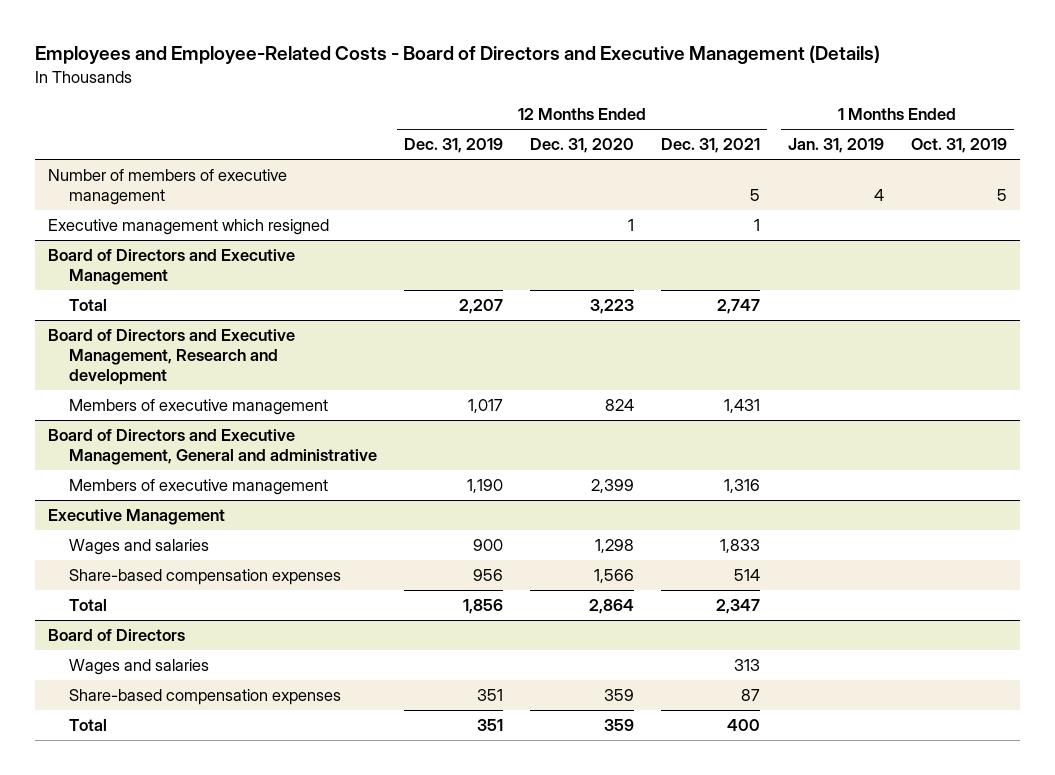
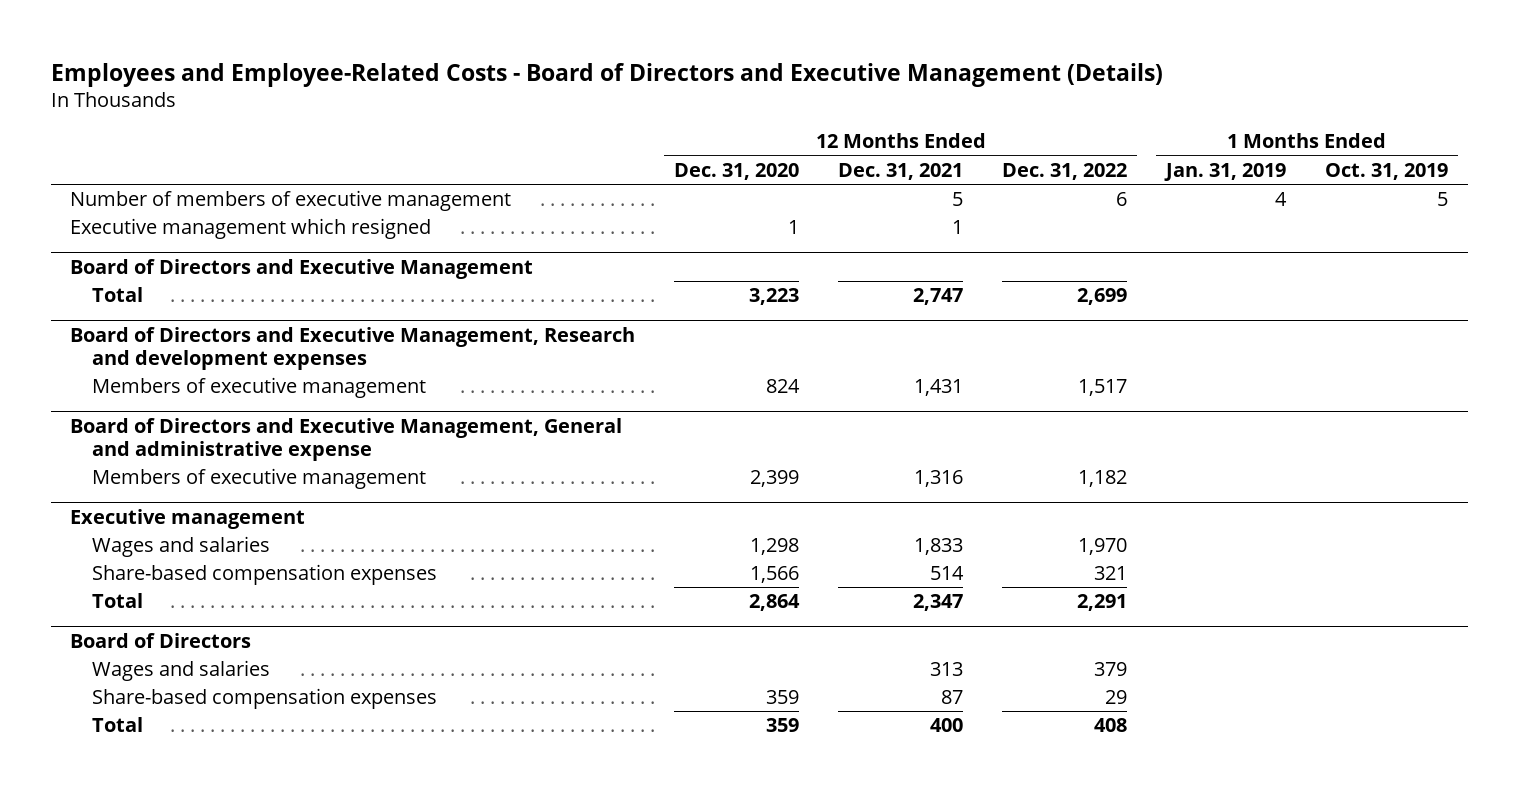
- | 12 Months Ended Dec. 31, 2019 | 12 Months Ended Dec. 31, 2020 | 12 Months Ended Dec. 31, 2021 | 1 Months Ended Jan. 31, 2019 | 1 Months Ended Oct. 31, 2019
+ | 12 Months Ended Dec. 31, 2020 | 12 Months Ended Dec. 31, 2021 | 12 Months Ended Dec. 31, 2022 | 1 Months Ended Jan. 31, 2019 | 1 Months Ended Oct. 31, 2019
- Board of Directors and Executive Management, Research and development
+ Board of Directors and Executive Management, Research and development expenses
- Board of Directors and Executive Management, General and administrative
+ Board of Directors and Executive Management, General and administrative expense
- Executive Management
+ Executive management

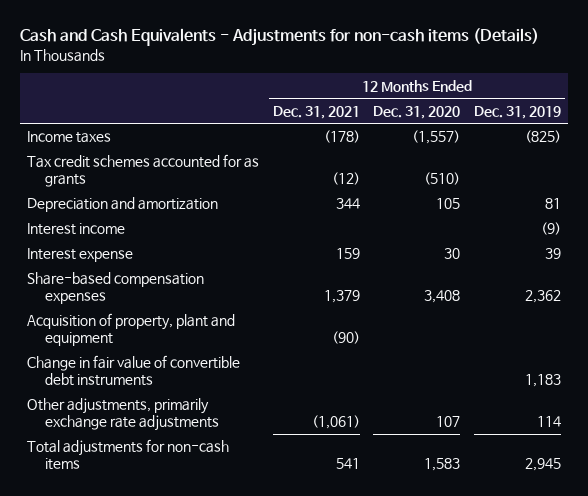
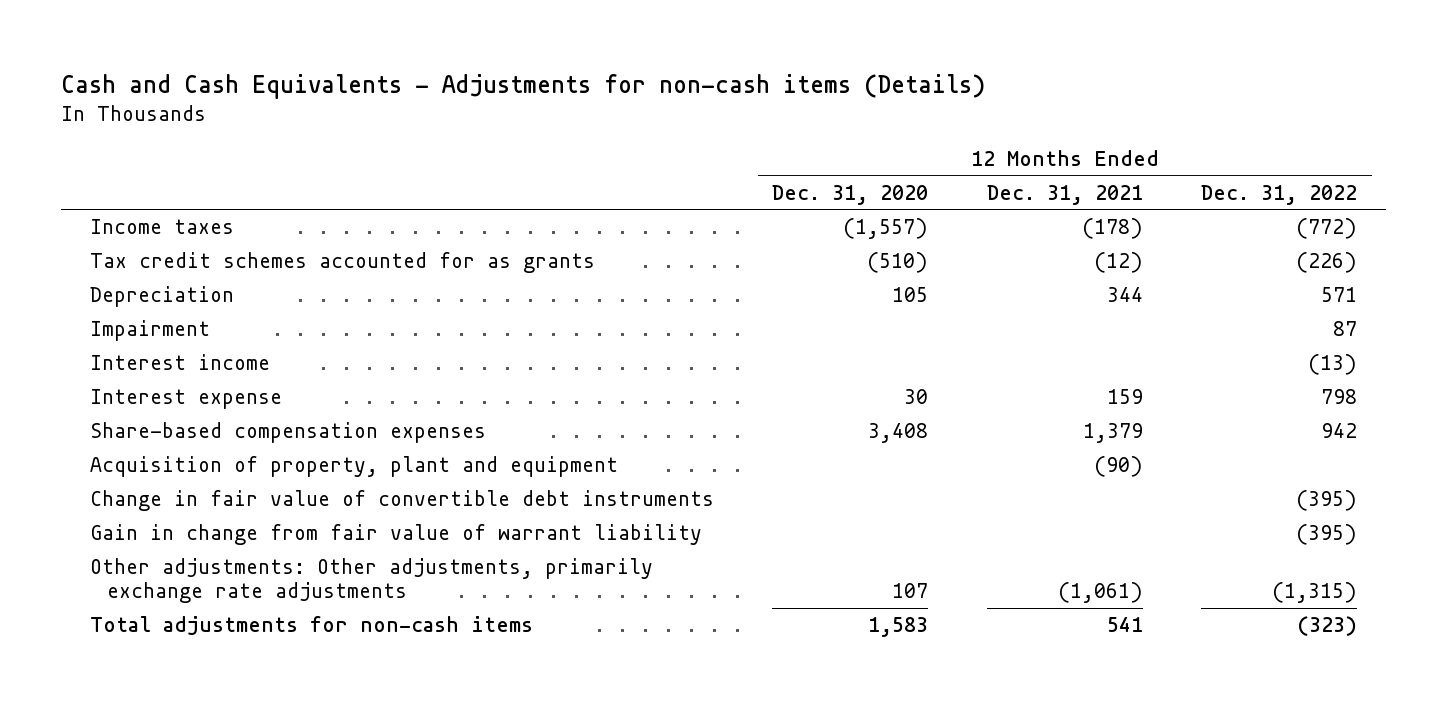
- | 12 Months Ended Dec. 31, 2021 | 12 Months Ended Dec. 31, 2020 | 12 Months Ended Dec. 31, 2019
+ | 12 Months Ended Dec. 31, 2020 | 12 Months Ended Dec. 31, 2021 | 12 Months Ended Dec. 31, 2022
- Depreciation and amortization | 344 | 105 | 81
+ Depreciation | 105 | 344 | 571
+ Impairment | | | 87
- Other adjustments, primarily exchange rate adjustments | (1,061) | 107 | 114
+ Gain in change from fair value of warrant liability | | | (395)
+ Other adjustments: Other adjustments, primarily exchange rate adjustments | 107 | (1,061) | (1,315)

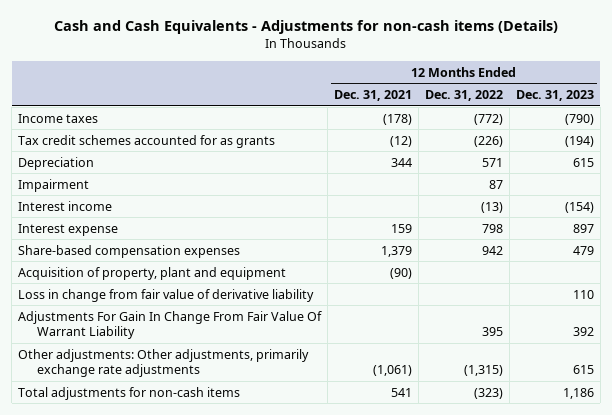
- | 12 Months Ended Dec. 31, 2020 | 12 Months Ended Dec. 31, 2021 | 12 Months Ended Dec. 31, 2022
+ | 12 Months Ended Dec. 31, 2021 | 12 Months Ended Dec. 31, 2022 | 12 Months Ended Dec. 31, 2023
- Change in fair value of convertible debt instruments | | | (395)
- Gain in change from fair value of warrant liability | | | (395)
+ Loss in change from fair value of derivative liability | | | 110
+ Adjustments For Gain In Change From Fair Value Of Warrant Liability | | 395 | 392

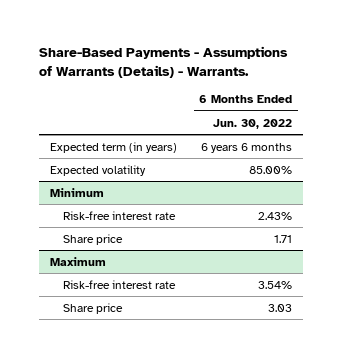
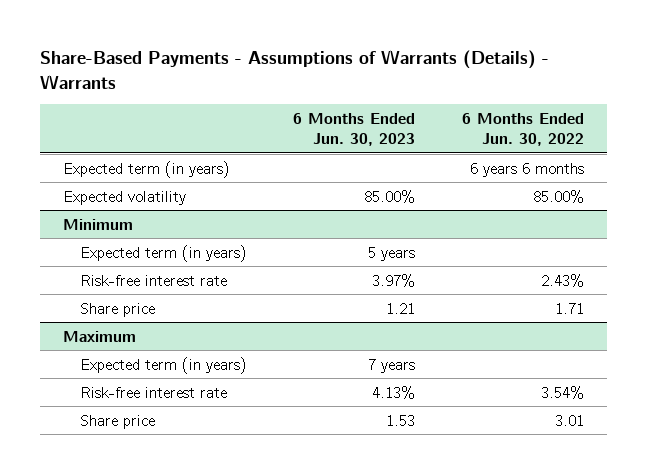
- Share-Based Payments - Assumptions of Warrants (Details) - Warrants.
+ Share-Based Payments - Assumptions of Warrants (Details) - Warrants
- | 6 Months Ended Jun. 30, 2022
+ | 6 Months Ended Jun. 30, 2023 | 6 Months Ended Jun. 30, 2022
@ Minimum
+ Expected term (in years) | 5 years |
@ Maximum
+ Expected term (in years) | 7 years |
- Share price | 3.03
+ Share price | 1.53 | 3.01

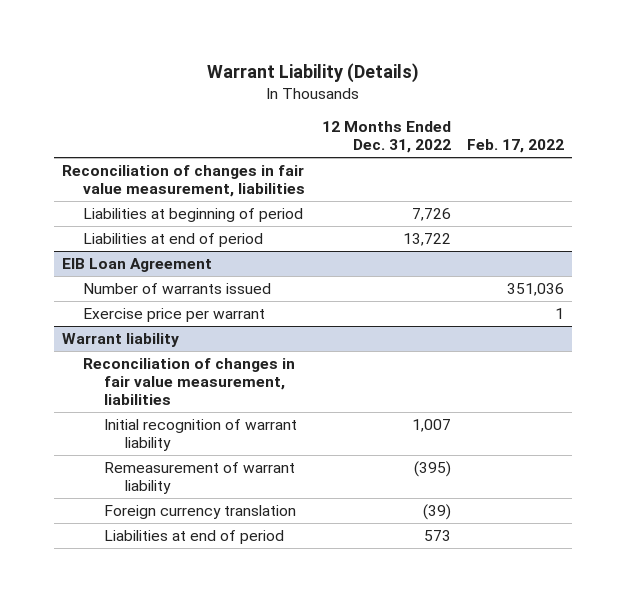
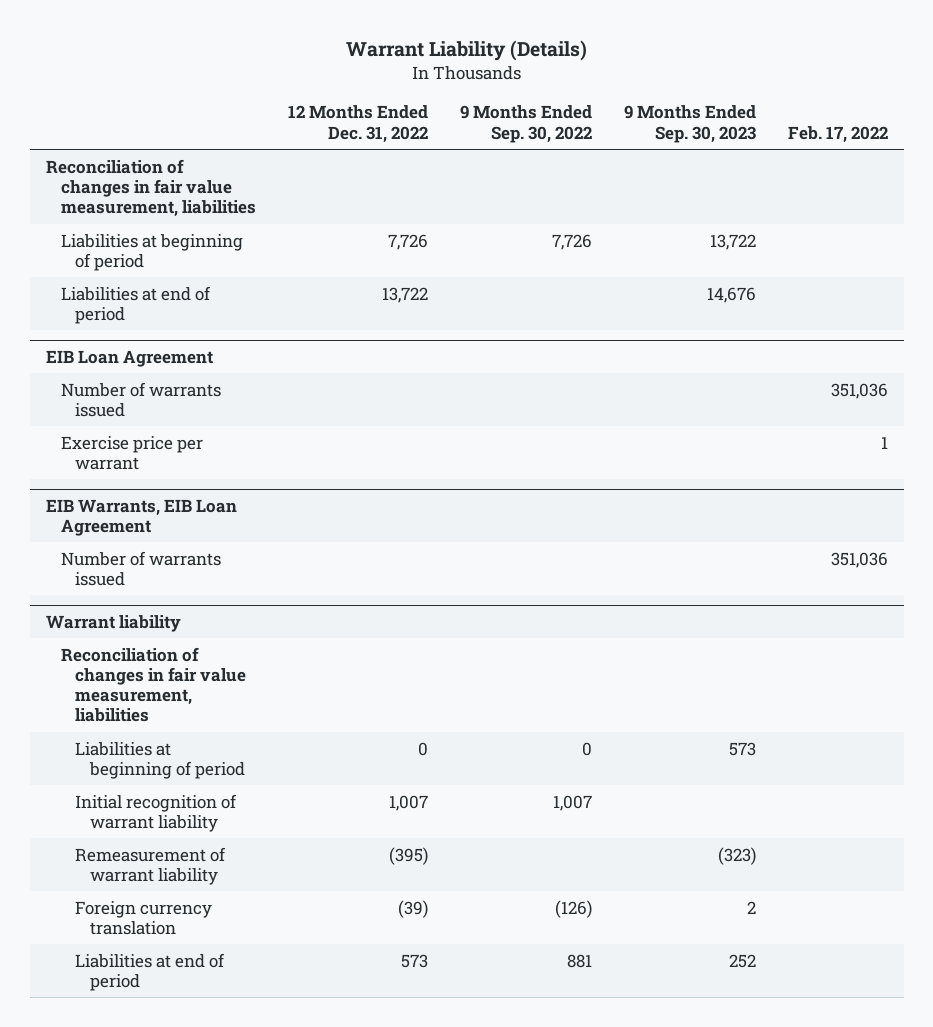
- | 12 Months Ended Dec. 31, 2022 | Feb. 17, 2022
+ | 12 Months Ended Dec. 31, 2022 | 9 Months Ended Sep. 30, 2022 | 9 Months Ended Sep. 30, 2023 | Feb. 17, 2022
+ EIB Warrants, EIB Loan Agreement
+ Number of warrants issued | | | | 351,036
@ Warrant liability
+ Liabilities at beginning of period | 0 | 0 | 573 |

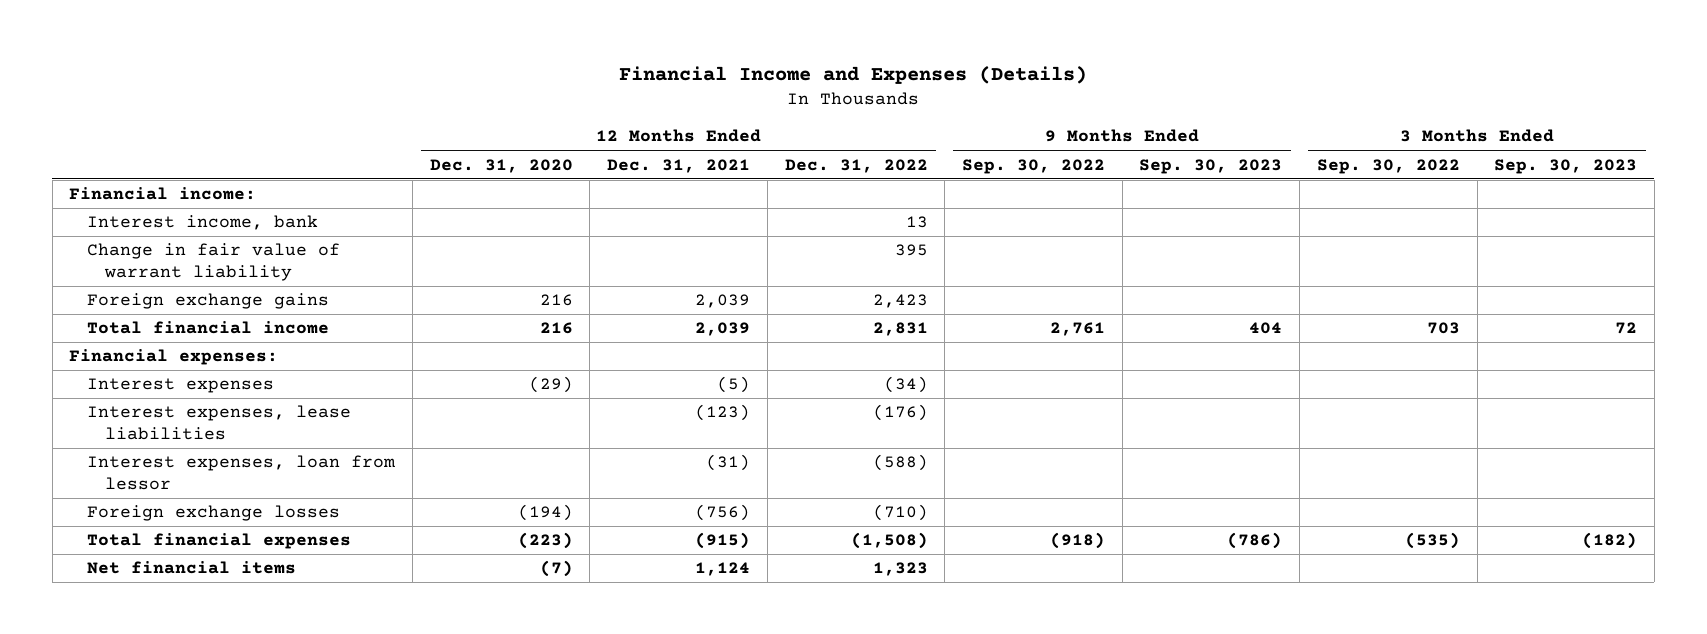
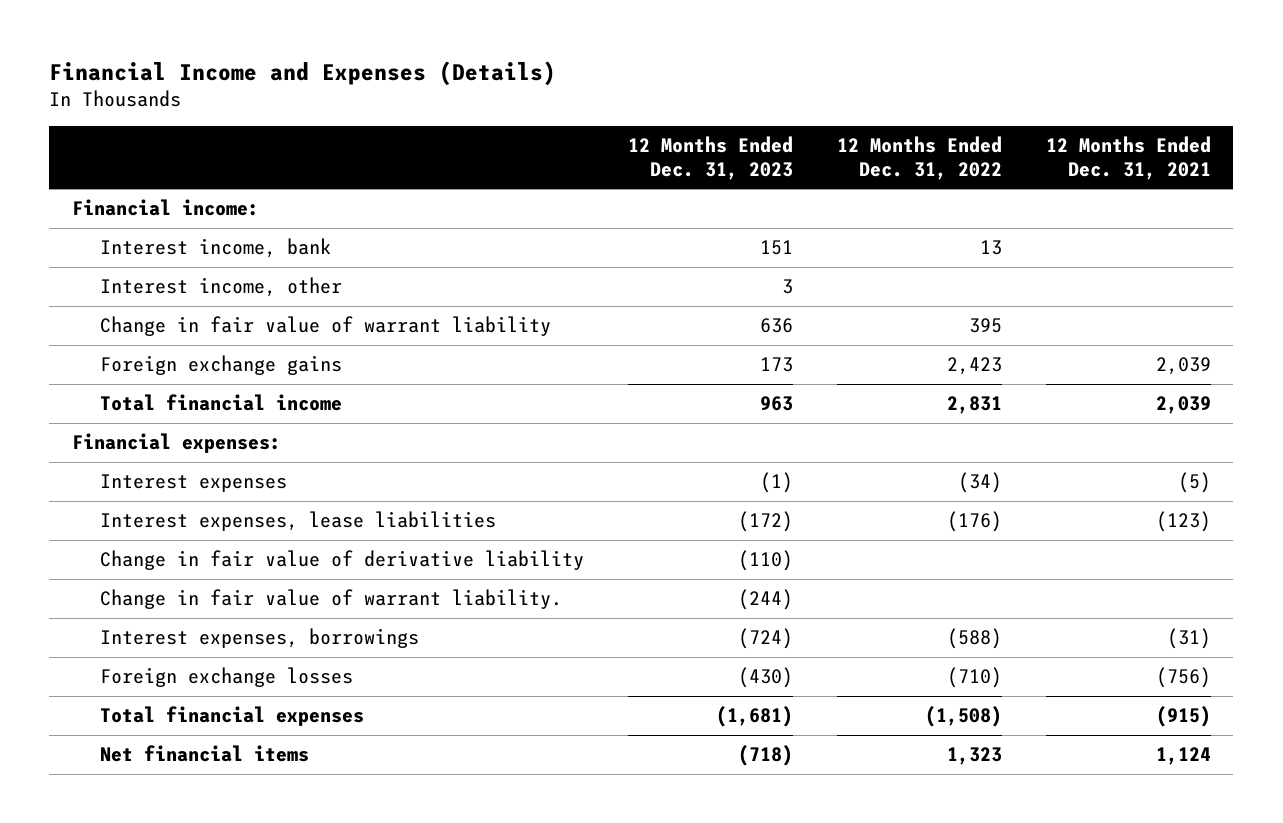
- | 12 Months Ended Dec. 31, 2020 | 12 Months Ended Dec. 31, 2021 | 12 Months Ended Dec. 31, 2022 | 9 Months Ended Sep. 30, 2022 | 9 Months Ended Sep. 30, 2023 | 3 Months Ended Sep. 30, 2022 | 3 Months Ended Sep. 30, 2023
+ | 12 Months Ended Dec. 31, 2023 | 12 Months Ended Dec. 31, 2022 | 12 Months Ended Dec. 31, 2021
+ Interest income, other | 3 | |
- Interest expenses, loan from lessor | | (31) | (588) | | | |
+ Change in fair value of derivative liability | (110) | |
+ Change in fair value of warrant liability. | (244) | |
+ Interest expenses, borrowings | (724) | (588) | (31)

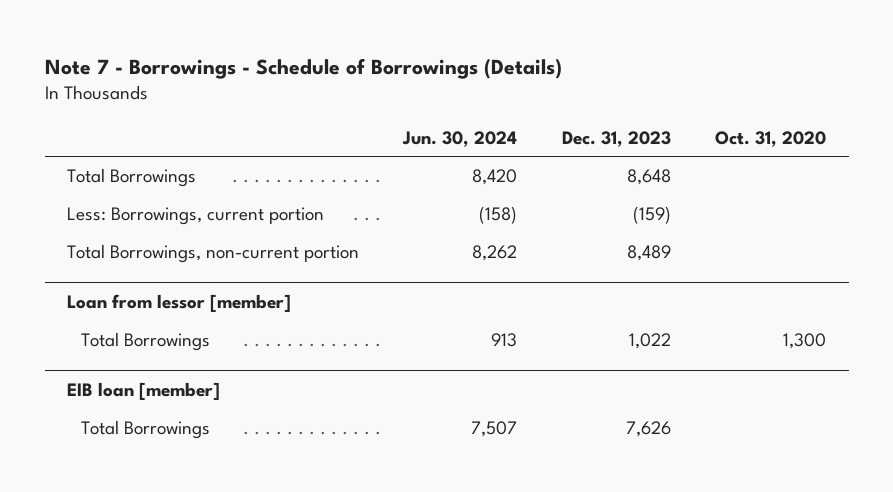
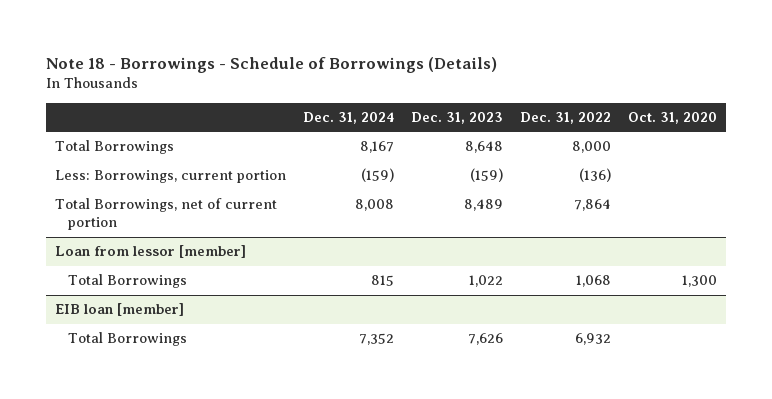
- Note 7 - Borrowings - Schedule of Borrowings (Details)
+ Note 18 - Borrowings - Schedule of Borrowings (Details)
- | Jun. 30, 2024 | Dec. 31, 2023 | Oct. 31, 2020
+ | Dec. 31, 2024 | Dec. 31, 2023 | Dec. 31, 2022 | Oct. 31, 2020
- Total Borrowings, non-current portion | 8,262 | 8,489 |
+ Total Borrowings, net of current portion | 8,008 | 8,489 | 7,864 |

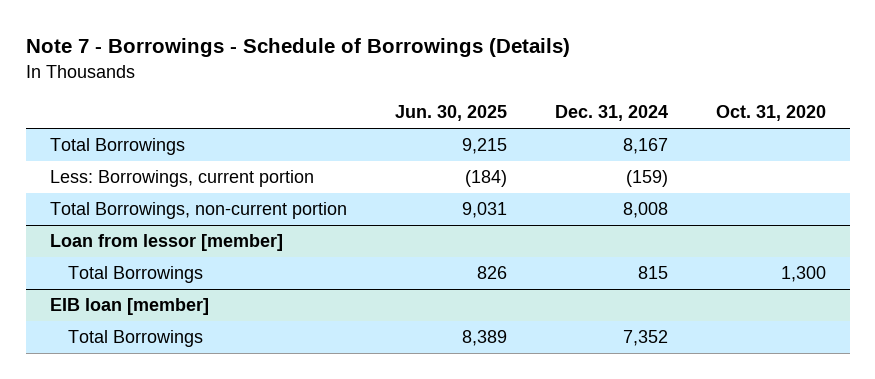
- Note 18 - Borrowings - Schedule of Borrowings (Details)
+ Note 7 - Borrowings - Schedule of Borrowings (Details)
- | Dec. 31, 2024 | Dec. 31, 2023 | Dec. 31, 2022 | Oct. 31, 2020
+ | Jun. 30, 2025 | Dec. 31, 2024 | Oct. 31, 2020
- Total Borrowings, net of current portion | 8,008 | 8,489 | 7,864 |
+ Total Borrowings, non-current portion | 9,031 | 8,008 |

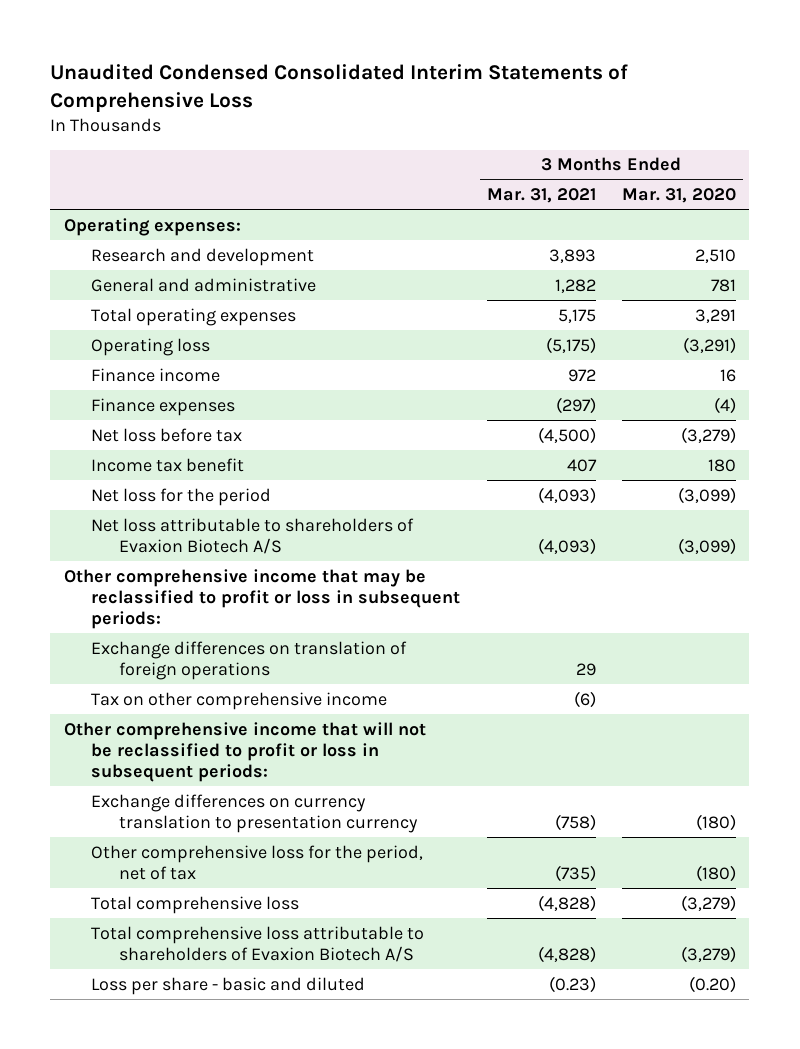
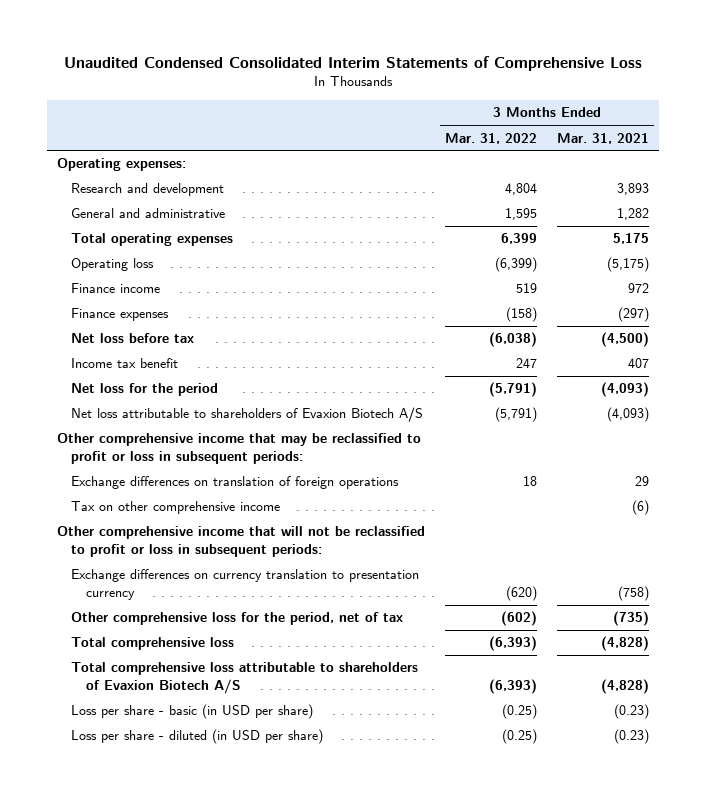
- | 3 Months Ended Mar. 31, 2021 | 3 Months Ended Mar. 31, 2020
+ | 3 Months Ended Mar. 31, 2022 | 3 Months Ended Mar. 31, 2021
- Loss per share - basic and diluted | (0.23) | (0.20)
+ Loss per share - basic (in USD per share) | (0.25) | (0.23)
+ Loss per share - diluted (in USD per share) | (0.25) | (0.23)

